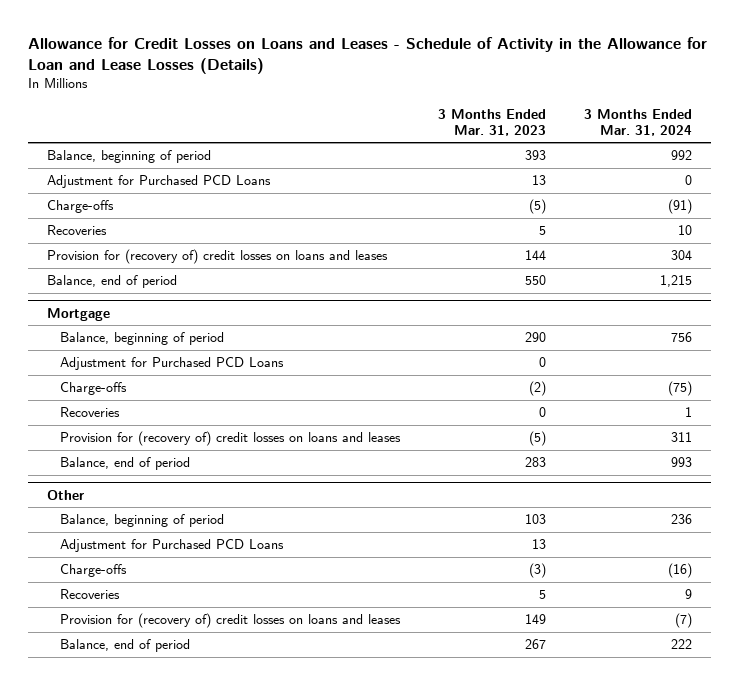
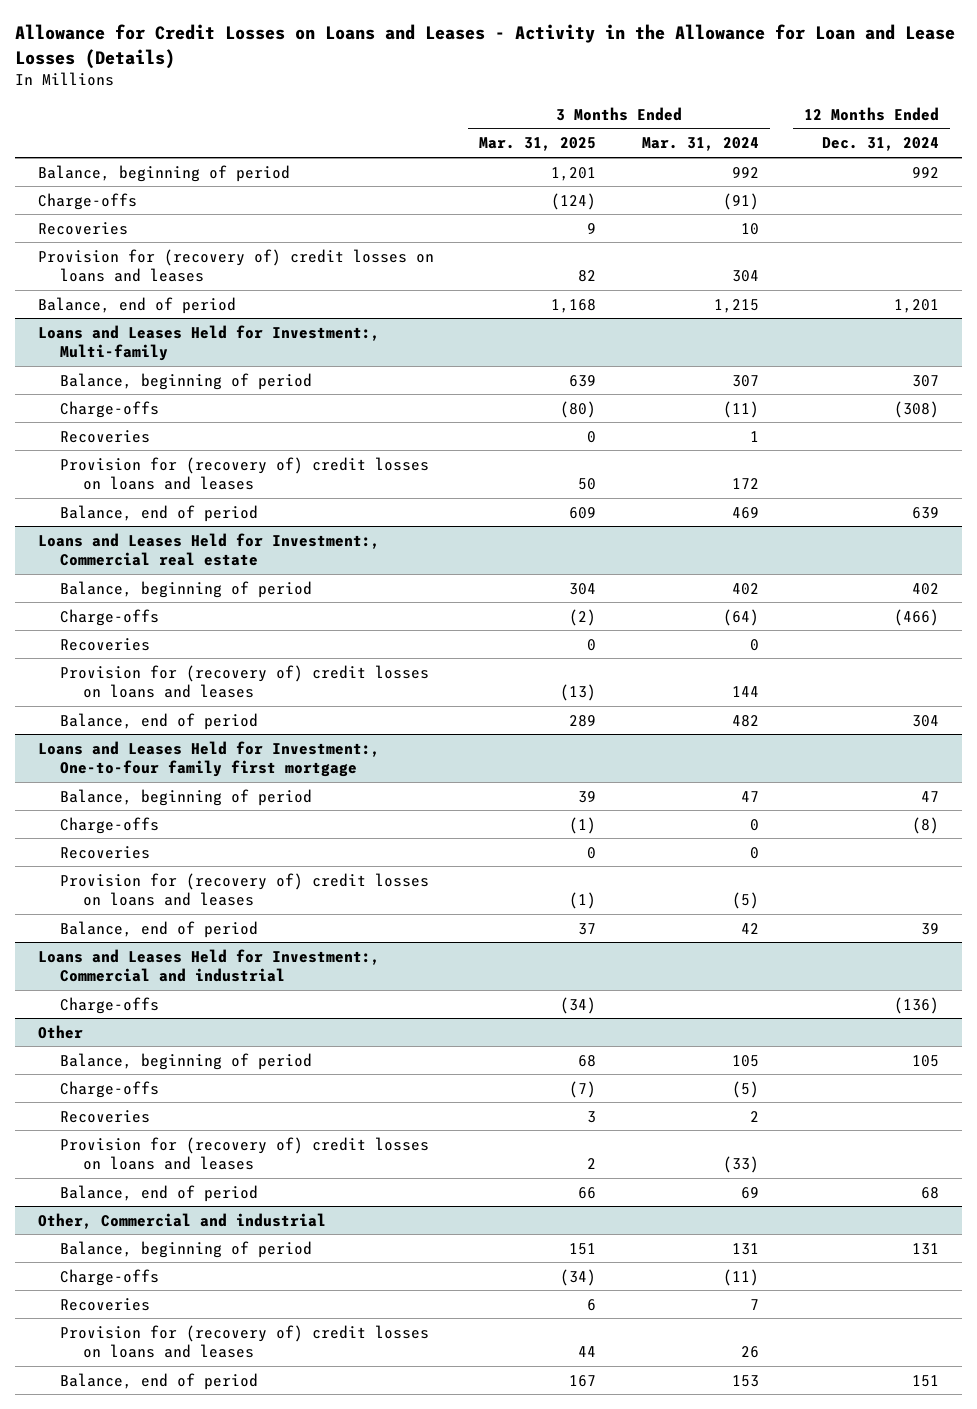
- Allowance for Credit Losses on Loans and Leases - Schedule of Activity in the Allowance for Loan and Lease Losses (Details)
+ Allowance for Credit Losses on Loans and Leases - Activity in the Allowance for Loan and Lease Losses (Details)
- | 3 Months Ended Mar. 31, 2023 | 3 Months Ended Mar. 31, 2024
+ | 3 Months Ended Mar. 31, 2025 | 3 Months Ended Mar. 31, 2024 | 12 Months Ended Dec. 31, 2024
- Adjustment for Purchased PCD Loans | 13 | 0
- Mortgage
- Balance, beginning of period | 290 | 756
- Adjustment for Purchased PCD Loans | 0 |
- Charge-offs | (2) | (75)
+ Loans and Leases Held for Investment:, Multi-family
+ Balance, beginning of period | 639 | 307 | 307
+ Charge-offs | (80) | (11) | (308)
- Provision for (recovery of) credit losses on loans and leases | (5) | 311
- Balance, end of period | 283 | 993
+ Provision for (recovery of) credit losses on loans and leases | 50 | 172 |
+ Balance, end of period | 609 | 469 | 639
+ Loans and Leases Held for Investment:, Commercial real estate
+ Balance, beginning of period | 304 | 402 | 402
+ Charge-offs | (2) | (64) | (466)
+ Recoveries | 0 | 0 |
+ Provision for (recovery of) credit losses on loans and leases | (13) | 144 |
+ Balance, end of period | 289 | 482 | 304
+ Loans and Leases Held for Investment:, One-to-four family first mortgage
+ Balance, beginning of period | 39 | 47 | 47
+ Charge-offs | (1) | 0 | (8)
+ Recoveries | 0 | 0 |
+ Provision for (recovery of) credit losses on loans and leases | (1) | (5) |
+ Balance, end of period | 37 | 42 | 39
+ Loans and Leases Held for Investment:, Commercial and industrial
+ Charge-offs | (34) | | (136)
@ Other
- Balance, beginning of period | 103 | 236
- Adjustment for Purchased PCD Loans | 13 |
- Charge-offs | (3) | (16)
- Recoveries | 5 | 9
- Provision for (recovery of) credit losses on loans and leases | 149 | (7)
- Balance, end of period | 267 | 222
+ Balance, beginning of period | 68 | 105 | 105
+ Charge-offs | (7) | (5) |
+ Recoveries | 3 | 2 |
+ Provision for (recovery of) credit losses on loans and leases | 2 | (33) |
+ Balance, end of period | 66 | 69 | 68
+ Other, Commercial and industrial
+ Balance, beginning of period | 151 | 131 | 131
+ Charge-offs | (34) | (11) |
+ Recoveries | 6 | 7 |
+ Provision for (recovery of) credit losses on loans and leases | 44 | 26 |
+ Balance, end of period | 167 | 153 | 151

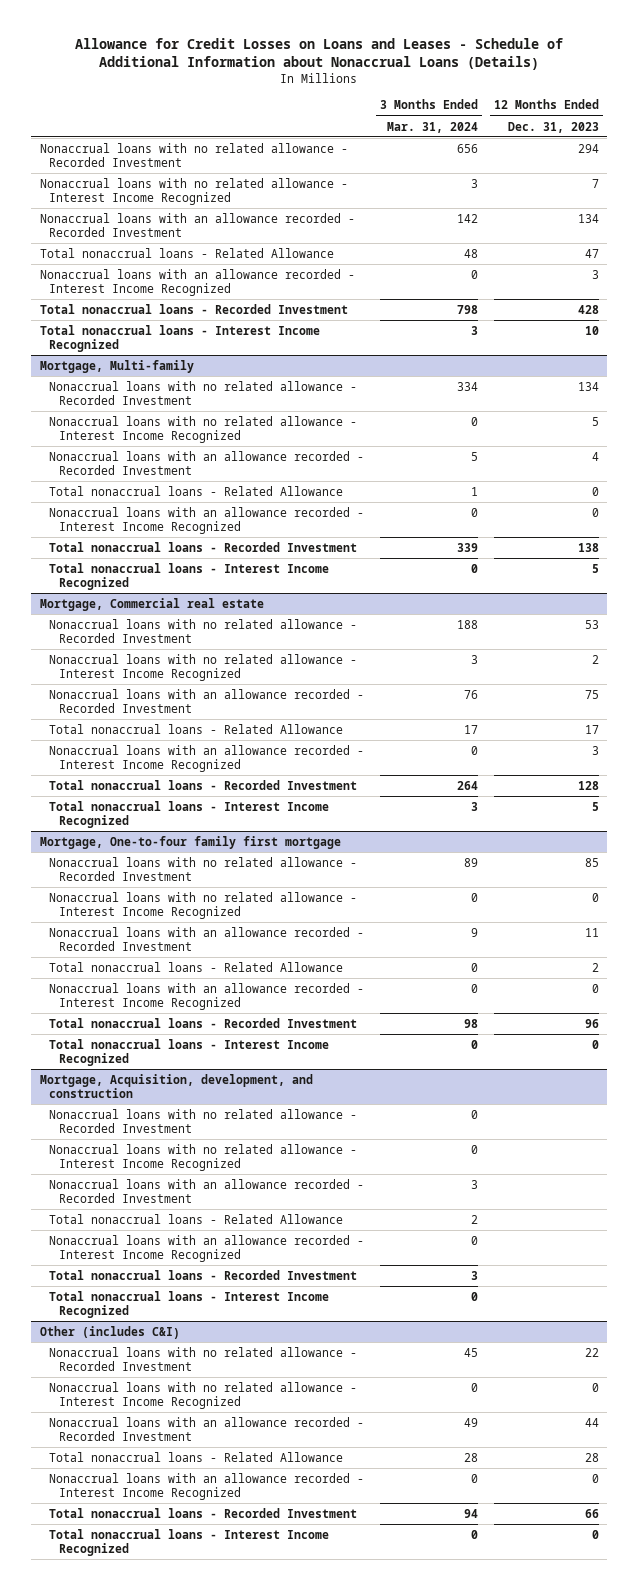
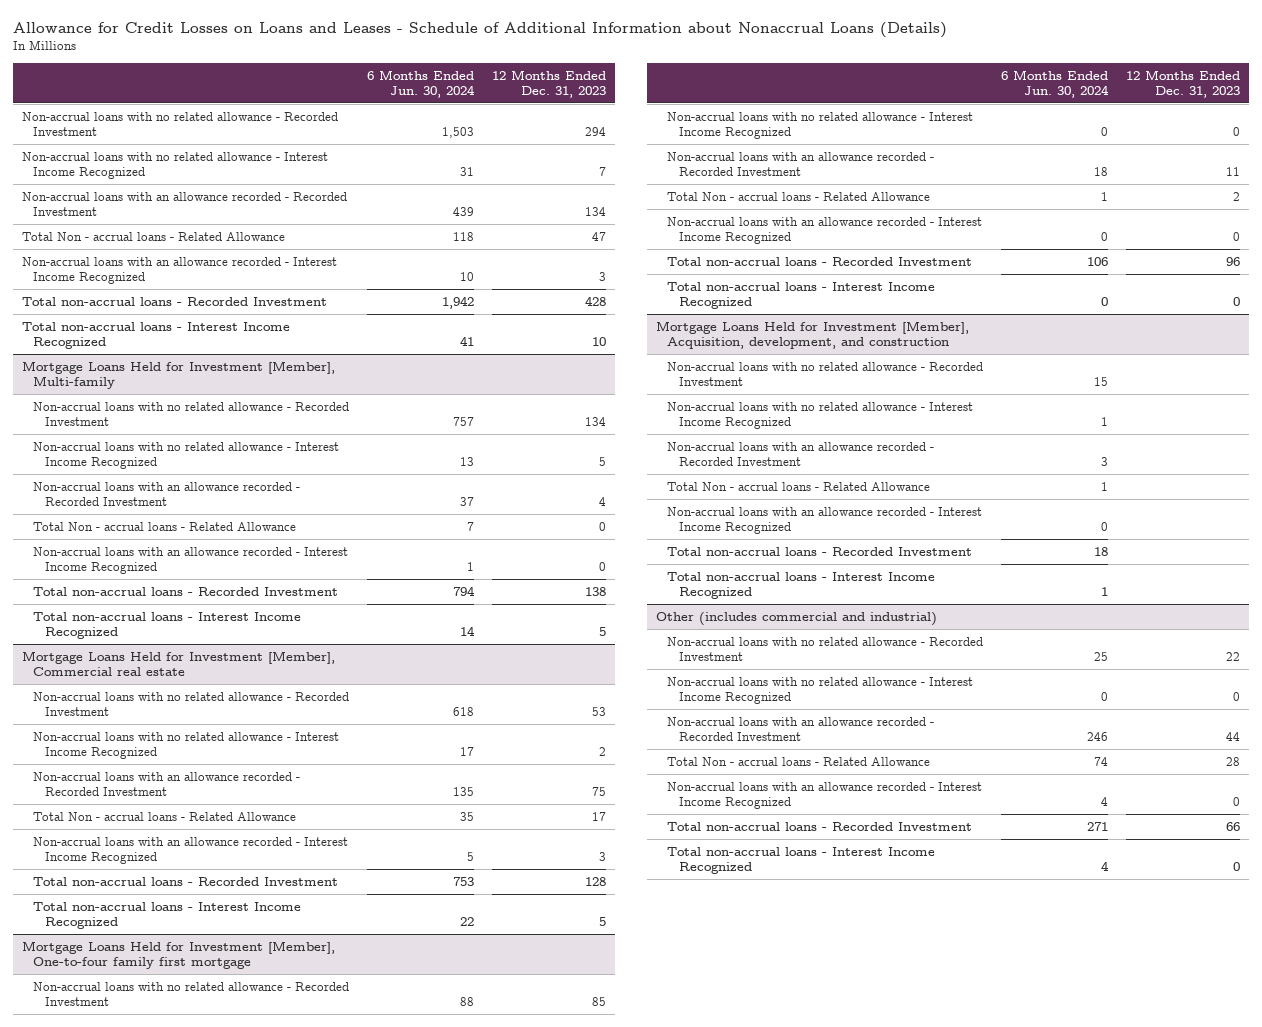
- | 3 Months Ended Mar. 31, 2024 | 12 Months Ended Dec. 31, 2023
+ | 6 Months Ended Jun. 30, 2024 | 12 Months Ended Dec. 31, 2023
- Nonaccrual loans with no related allowance - Recorded Investment | 656 | 294
- Nonaccrual loans with no related allowance - Interest Income Recognized | 3 | 7
- Nonaccrual loans with an allowance recorded - Recorded Investment | 142 | 134
- Total nonaccrual loans - Related Allowance | 48 | 47
- Nonaccrual loans with an allowance recorded - Interest Income Recognized | 0 | 3
- Total nonaccrual loans - Recorded Investment | 798 | 428
- Total nonaccrual loans - Interest Income Recognized | 3 | 10
- Mortgage, Multi-family
- Nonaccrual loans with no related allowance - Recorded Investment | 334 | 134
- Nonaccrual loans with no related allowance - Interest Income Recognized | 0 | 5
- Nonaccrual loans with an allowance recorded - Recorded Investment | 5 | 4
- Total nonaccrual loans - Related Allowance | 1 | 0
- Nonaccrual loans with an allowance recorded - Interest Income Recognized | 0 | 0
- Total nonaccrual loans - Recorded Investment | 339 | 138
- Total nonaccrual loans - Interest Income Recognized | 0 | 5
- Mortgage, Commercial real estate
- Nonaccrual loans with no related allowance - Recorded Investment | 188 | 53
- Nonaccrual loans with no related allowance - Interest Income Recognized | 3 | 2
- Nonaccrual loans with an allowance recorded - Recorded Investment | 76 | 75
- Total nonaccrual loans - Related Allowance | 17 | 17
- Nonaccrual loans with an allowance recorded - Interest Income Recognized | 0 | 3
- Total nonaccrual loans - Recorded Investment | 264 | 128
- Total nonaccrual loans - Interest Income Recognized | 3 | 5
- Mortgage, One-to-four family first mortgage
- Nonaccrual loans with no related allowance - Recorded Investment | 89 | 85
- Nonaccrual loans with no related allowance - Interest Income Recognized | 0 | 0
- Nonaccrual loans with an allowance recorded - Recorded Investment | 9 | 11
- Total nonaccrual loans - Related Allowance | 0 | 2
- Nonaccrual loans with an allowance recorded - Interest Income Recognized | 0 | 0
- Total nonaccrual loans - Recorded Investment | 98 | 96
- Total nonaccrual loans - Interest Income Recognized | 0 | 0
- Mortgage, Acquisition, development, and construction
- Nonaccrual loans with no related allowance - Recorded Investment | 0 |
- Nonaccrual loans with no related allowance - Interest Income Recognized | 0 |
- Nonaccrual loans with an allowance recorded - Recorded Investment | 3 |
- Total nonaccrual loans - Related Allowance | 2 |
- Nonaccrual loans with an allowance recorded - Interest Income Recognized | 0 |
- Total nonaccrual loans - Recorded Investment | 3 |
- Total nonaccrual loans - Interest Income Recognized | 0 |
- Other (includes C&I)
- Nonaccrual loans with no related allowance - Recorded Investment | 45 | 22
- Nonaccrual loans with no related allowance - Interest Income Recognized | 0 | 0
- Nonaccrual loans with an allowance recorded - Recorded Investment | 49 | 44
- Total nonaccrual loans - Related Allowance | 28 | 28
- Nonaccrual loans with an allowance recorded - Interest Income Recognized | 0 | 0
- Total nonaccrual loans - Recorded Investment | 94 | 66
- Total nonaccrual loans - Interest Income Recognized | 0 | 0
+ Non-accrual loans with no related allowance - Recorded Investment | 1,503 | 294
+ Non-accrual loans with no related allowance - Interest Income Recognized | 31 | 7
+ Non-accrual loans with an allowance recorded - Recorded Investment | 439 | 134
+ Total Non - accrual loans - Related Allowance | 118 | 47
+ Non-accrual loans with an allowance recorded - Interest Income Recognized | 10 | 3
+ Total non-accrual loans - Recorded Investment | 1,942 | 428
+ Total non-accrual loans - Interest Income Recognized | 41 | 10
+ Mortgage Loans Held for Investment [Member], Multi-family
+ Non-accrual loans with no related allowance - Recorded Investment | 757 | 134
+ Non-accrual loans with no related allowance - Interest Income Recognized | 13 | 5
+ Non-accrual loans with an allowance recorded - Recorded Investment | 37 | 4
+ Total Non - accrual loans - Related Allowance | 7 | 0
+ Non-accrual loans with an allowance recorded - Interest Income Recognized | 1 | 0
+ Total non-accrual loans - Recorded Investment | 794 | 138
+ Total non-accrual loans - Interest Income Recognized | 14 | 5
+ Mortgage Loans Held for Investment [Member], Commercial real estate
+ Non-accrual loans with no related allowance - Recorded Investment | 618 | 53
+ Non-accrual loans with no related allowance - Interest Income Recognized | 17 | 2
+ Non-accrual loans with an allowance recorded - Recorded Investment | 135 | 75
+ Total Non - accrual loans - Related Allowance | 35 | 17
+ Non-accrual loans with an allowance recorded - Interest Income Recognized | 5 | 3
+ Total non-accrual loans - Recorded Investment | 753 | 128
+ Total non-accrual loans - Interest Income Recognized | 22 | 5
+ Mortgage Loans Held for Investment [Member], One-to-four family first mortgage
+ Non-accrual loans with no related allowance - Recorded Investment | 88 | 85
+ Non-accrual loans with no related allowance - Interest Income Recognized | 0 | 0
+ Non-accrual loans with an allowance recorded - Recorded Investment | 18 | 11
+ Total Non - accrual loans - Related Allowance | 1 | 2
+ Non-accrual loans with an allowance recorded - Interest Income Recognized | 0 | 0
+ Total non-accrual loans - Recorded Investment | 106 | 96
+ Total non-accrual loans - Interest Income Recognized | 0 | 0
+ Mortgage Loans Held for Investment [Member], Acquisition, development, and construction
+ Non-accrual loans with no related allowance - Recorded Investment | 15 |
+ Non-accrual loans with no related allowance - Interest Income Recognized | 1 |
+ Non-accrual loans with an allowance recorded - Recorded Investment | 3 |
+ Total Non - accrual loans - Related Allowance | 1 |
+ Non-accrual loans with an allowance recorded - Interest Income Recognized | 0 |
+ Total non-accrual loans - Recorded Investment | 18 |
+ Total non-accrual loans - Interest Income Recognized | 1 |
+ Other (includes commercial and industrial)
+ Non-accrual loans with no related allowance - Recorded Investment | 25 | 22
+ Non-accrual loans with no related allowance - Interest Income Recognized | 0 | 0
+ Non-accrual loans with an allowance recorded - Recorded Investment | 246 | 44
+ Total Non - accrual loans - Related Allowance | 74 | 28
+ Non-accrual loans with an allowance recorded - Interest Income Recognized | 4 | 0
+ Total non-accrual loans - Recorded Investment | 271 | 66
+ Total non-accrual loans - Interest Income Recognized | 4 | 0

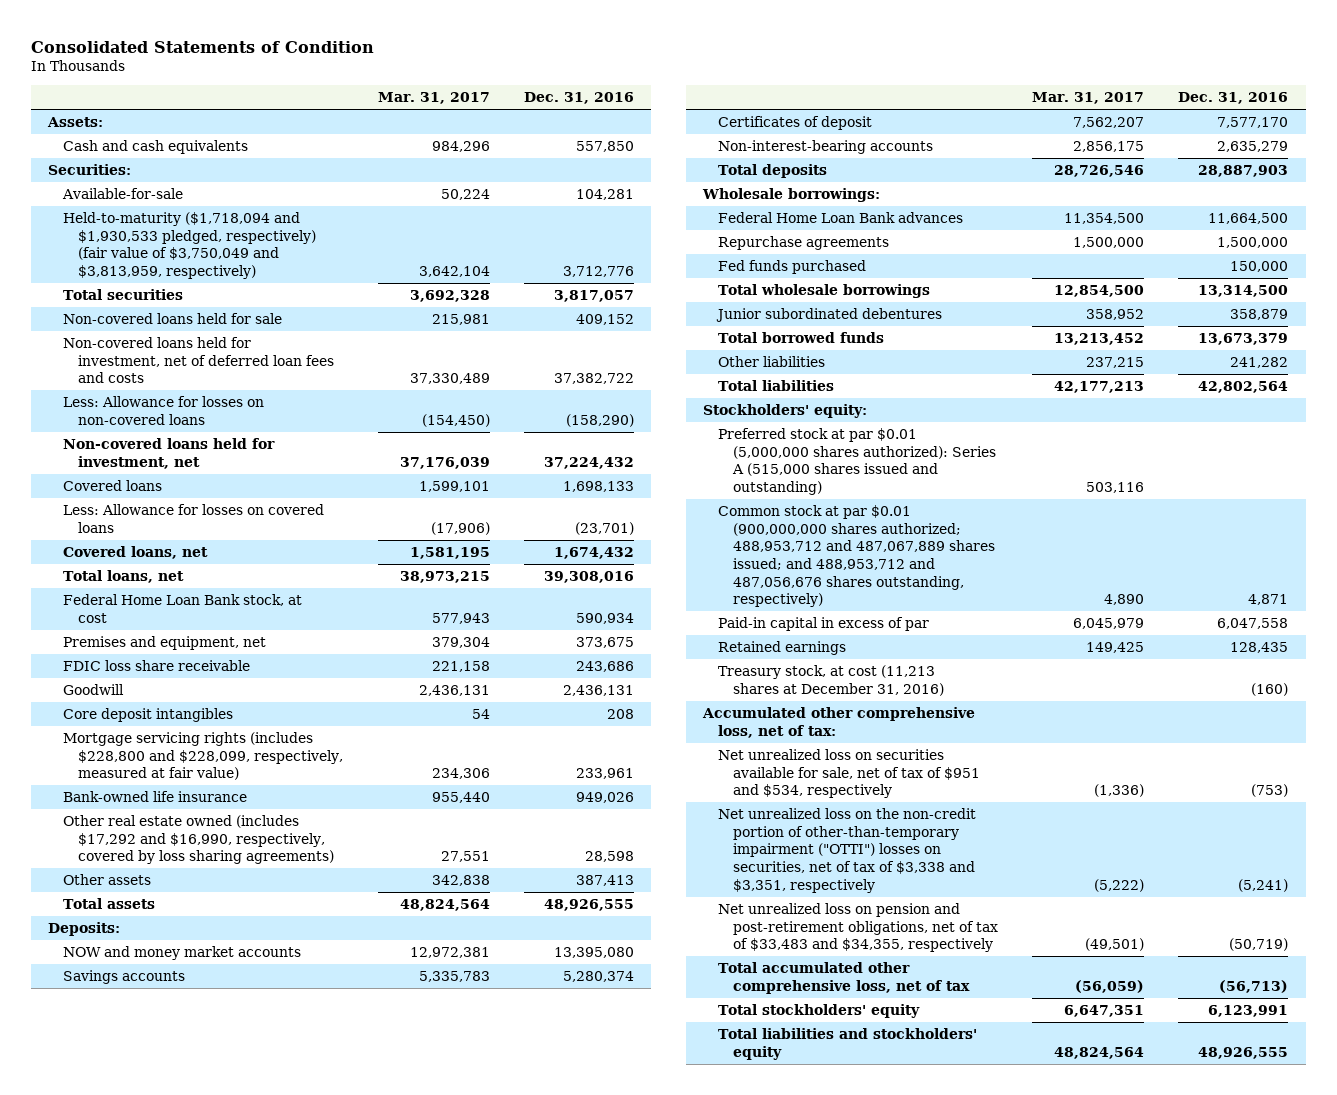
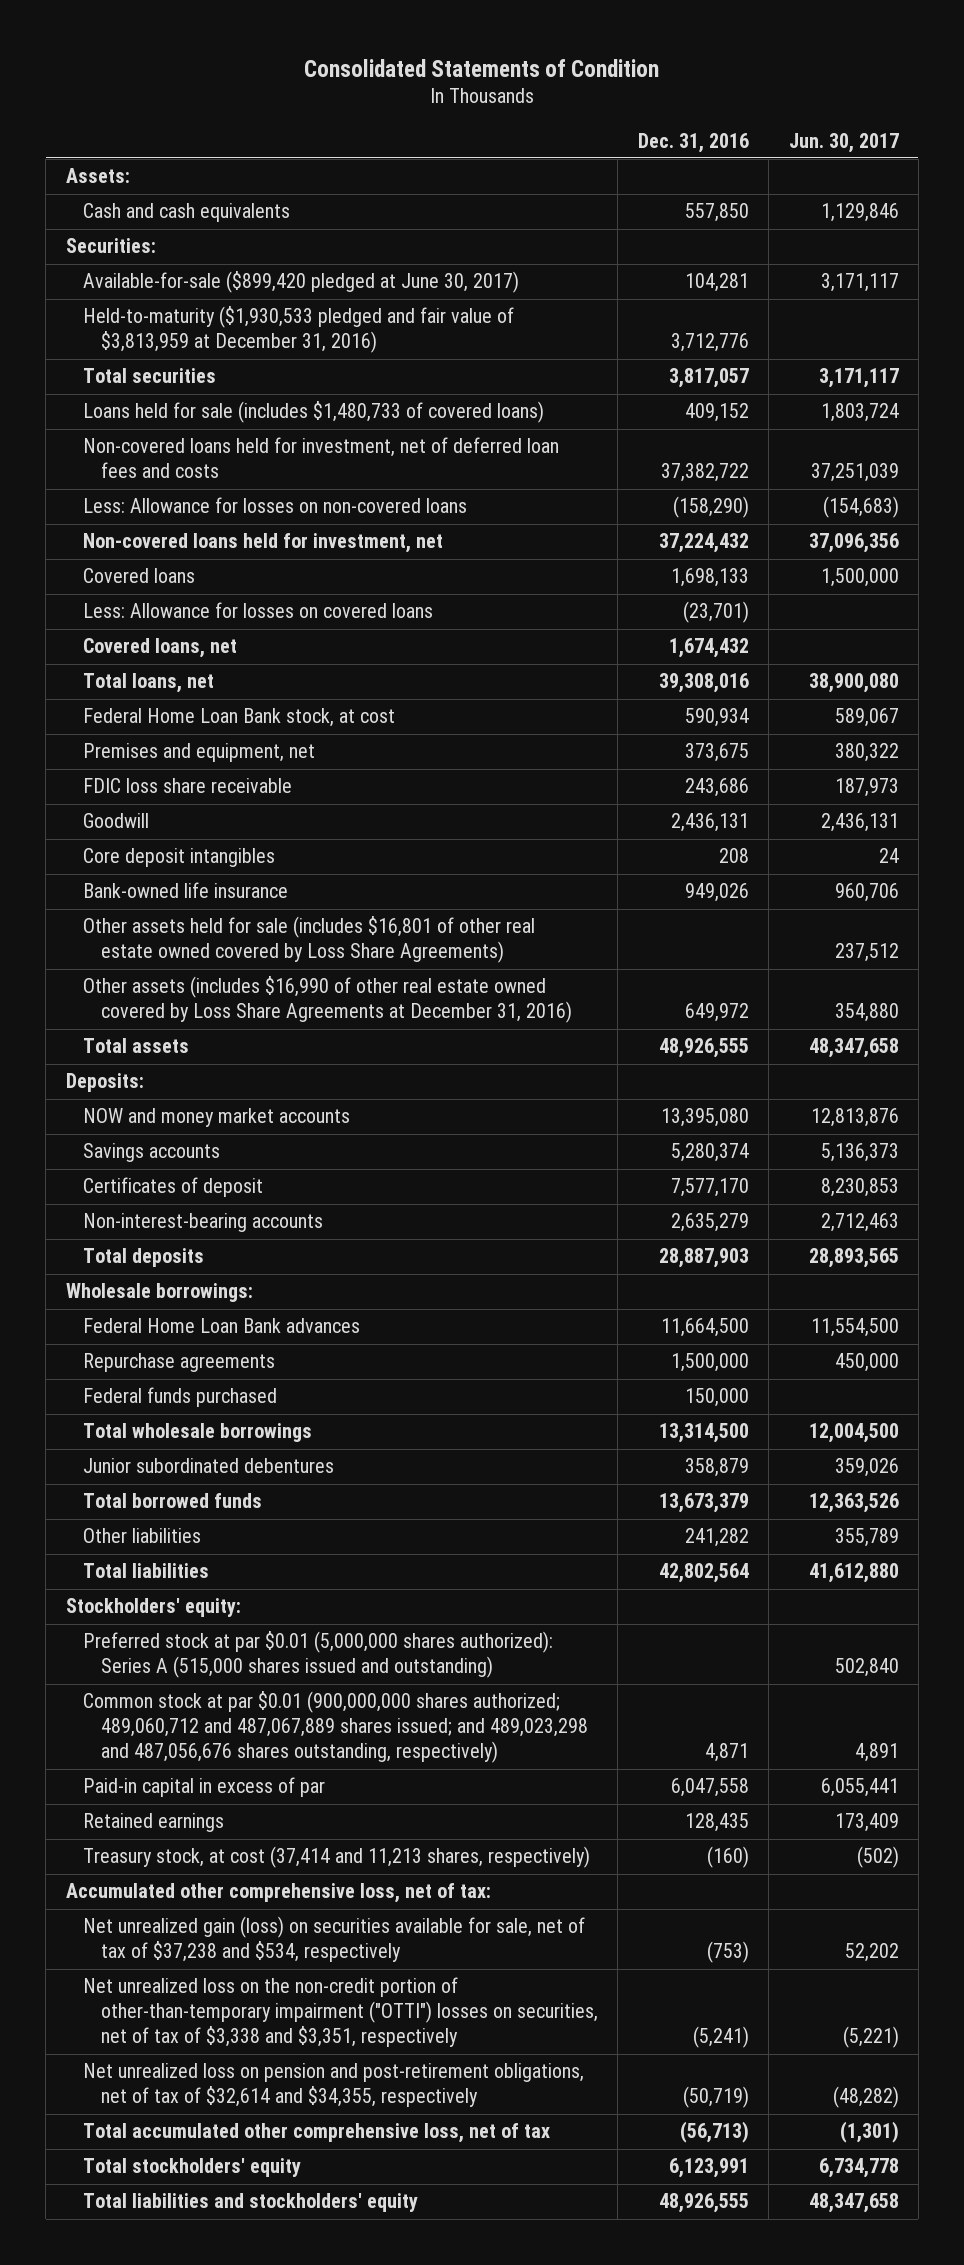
- | Mar. 31, 2017 | Dec. 31, 2016
+ | Dec. 31, 2016 | Jun. 30, 2017
- Available-for-sale | 50,224 | 104,281
- Held-to-maturity ($1,718,094 and $1,930,533 pledged, respectively) (fair value of $3,750,049 and $3,813,959, respectively) | 3,642,104 | 3,712,776
+ Available-for-sale ($899,420 pledged at June 30, 2017) | 104,281 | 3,171,117
+ Held-to-maturity ($1,930,533 pledged and fair value of $3,813,959 at December 31, 2016) | 3,712,776 |
- Non-covered loans held for sale | 215,981 | 409,152
+ Loans held for sale (includes $1,480,733 of covered loans) | 409,152 | 1,803,724
- Mortgage servicing rights (includes $228,800 and $228,099, respectively, measured at fair value) | 234,306 | 233,961
- Other real estate owned (includes $17,292 and $16,990, respectively, covered by loss sharing agreements) | 27,551 | 28,598
- Other assets | 342,838 | 387,413
+ Other assets held for sale (includes $16,801 of other real estate owned covered by Loss Share Agreements) | | 237,512
+ Other assets (includes $16,990 of other real estate owned covered by Loss Share Agreements at December 31, 2016) | 649,972 | 354,880
- Fed funds purchased | | 150,000
+ Federal funds purchased | 150,000 |
- Common stock at par $0.01 (900,000,000 shares authorized; 488,953,712 and 487,067,889 shares issued; and 488,953,712 and 487,056,676 shares outstanding, respectively) | 4,890 | 4,871
+ Common stock at par $0.01 (900,000,000 shares authorized; 489,060,712 and 487,067,889 shares issued; and 489,023,298 and 487,056,676 shares outstanding, respectively) | 4,871 | 4,891
- Treasury stock, at cost (11,213 shares at December 31, 2016) | | (160)
+ Treasury stock, at cost (37,414 and 11,213 shares, respectively) | (160) | (502)
- Net unrealized loss on securities available for sale, net of tax of $951 and $534, respectively | (1,336) | (753)
+ Net unrealized gain (loss) on securities available for sale, net of tax of $37,238 and $534, respectively | (753) | 52,202
- Net unrealized loss on pension and post-retirement obligations, net of tax of $33,483 and $34,355, respectively | (49,501) | (50,719)
+ Net unrealized loss on pension and post-retirement obligations, net of tax of $32,614 and $34,355, respectively | (50,719) | (48,282)

